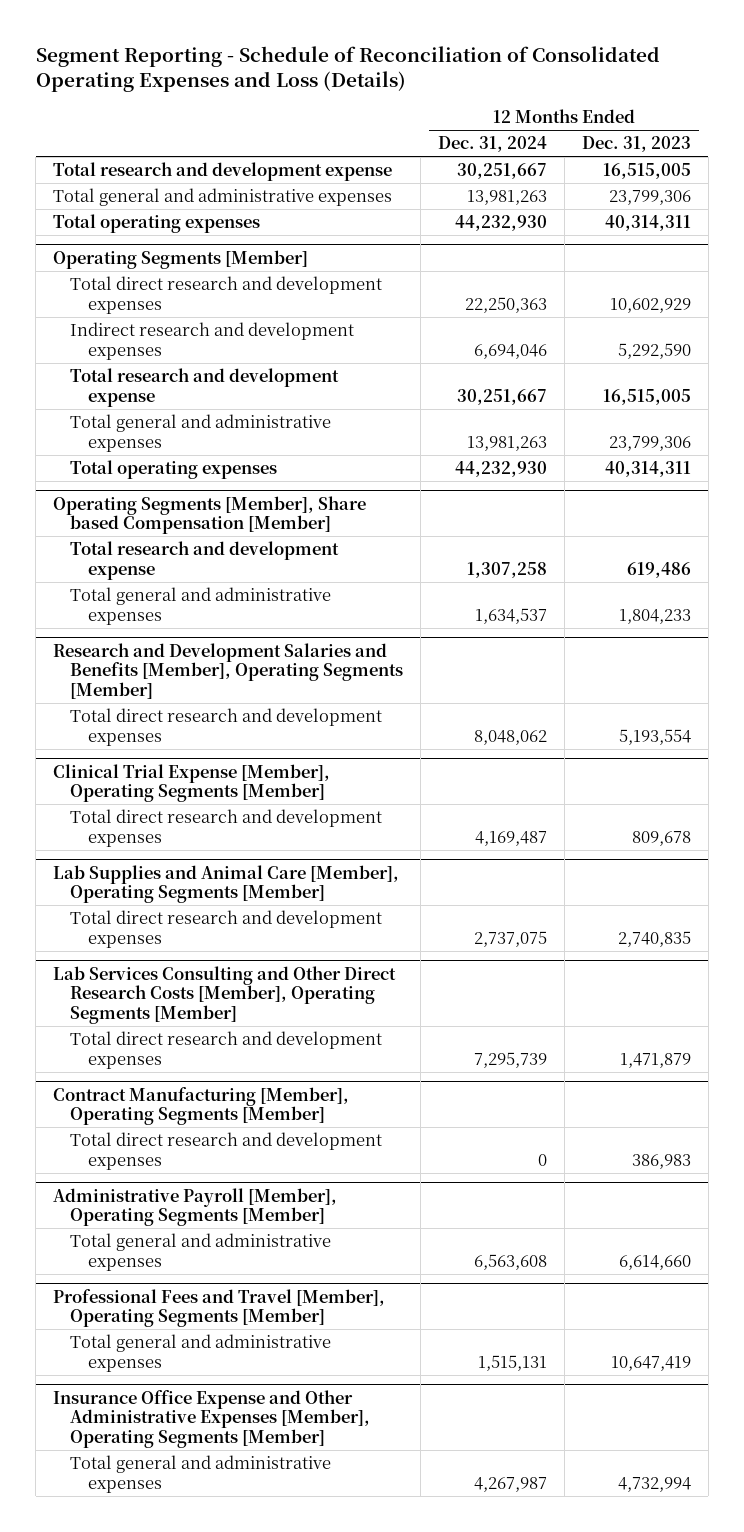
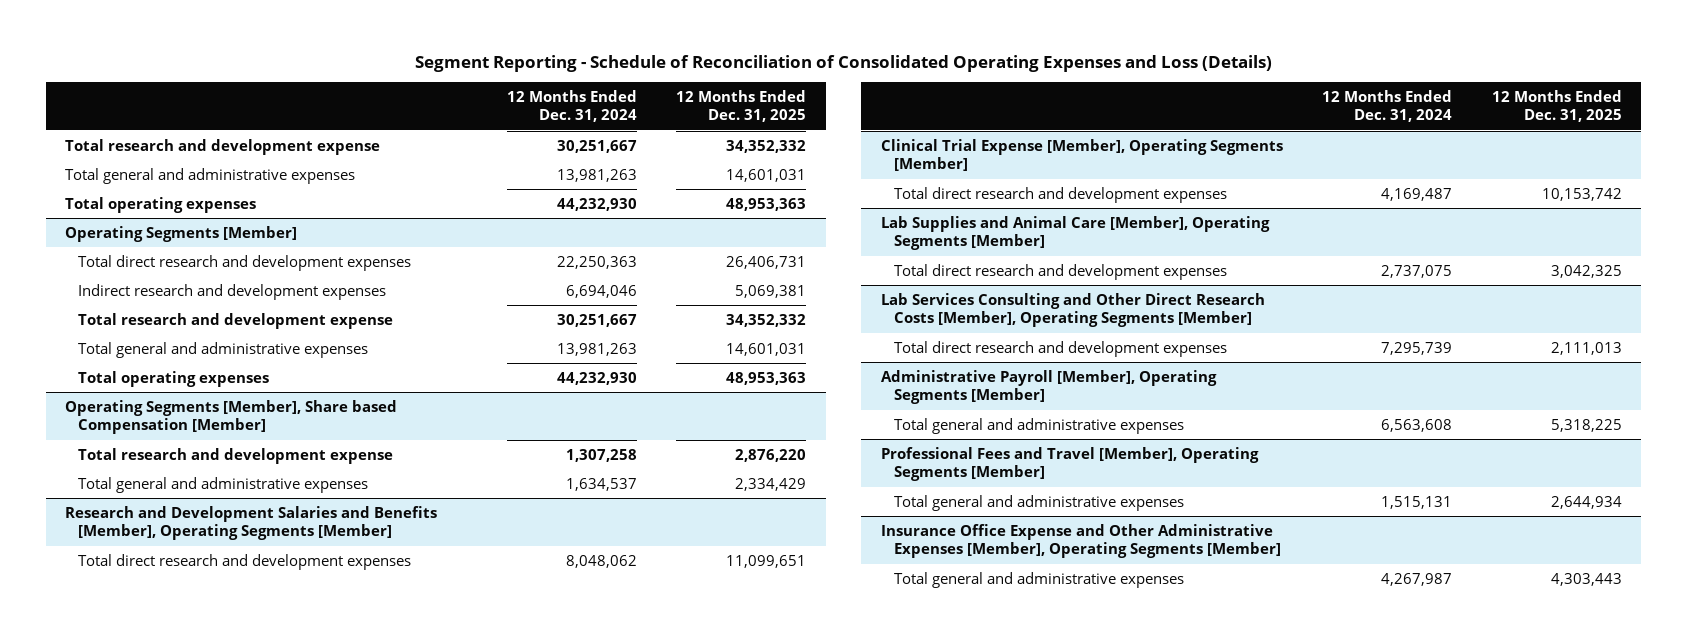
- | 12 Months Ended Dec. 31, 2024 | 12 Months Ended Dec. 31, 2023
+ | 12 Months Ended Dec. 31, 2024 | 12 Months Ended Dec. 31, 2025
- Contract Manufacturing [Member], Operating Segments [Member]
- Total direct research and development expenses | 0 | 386,983

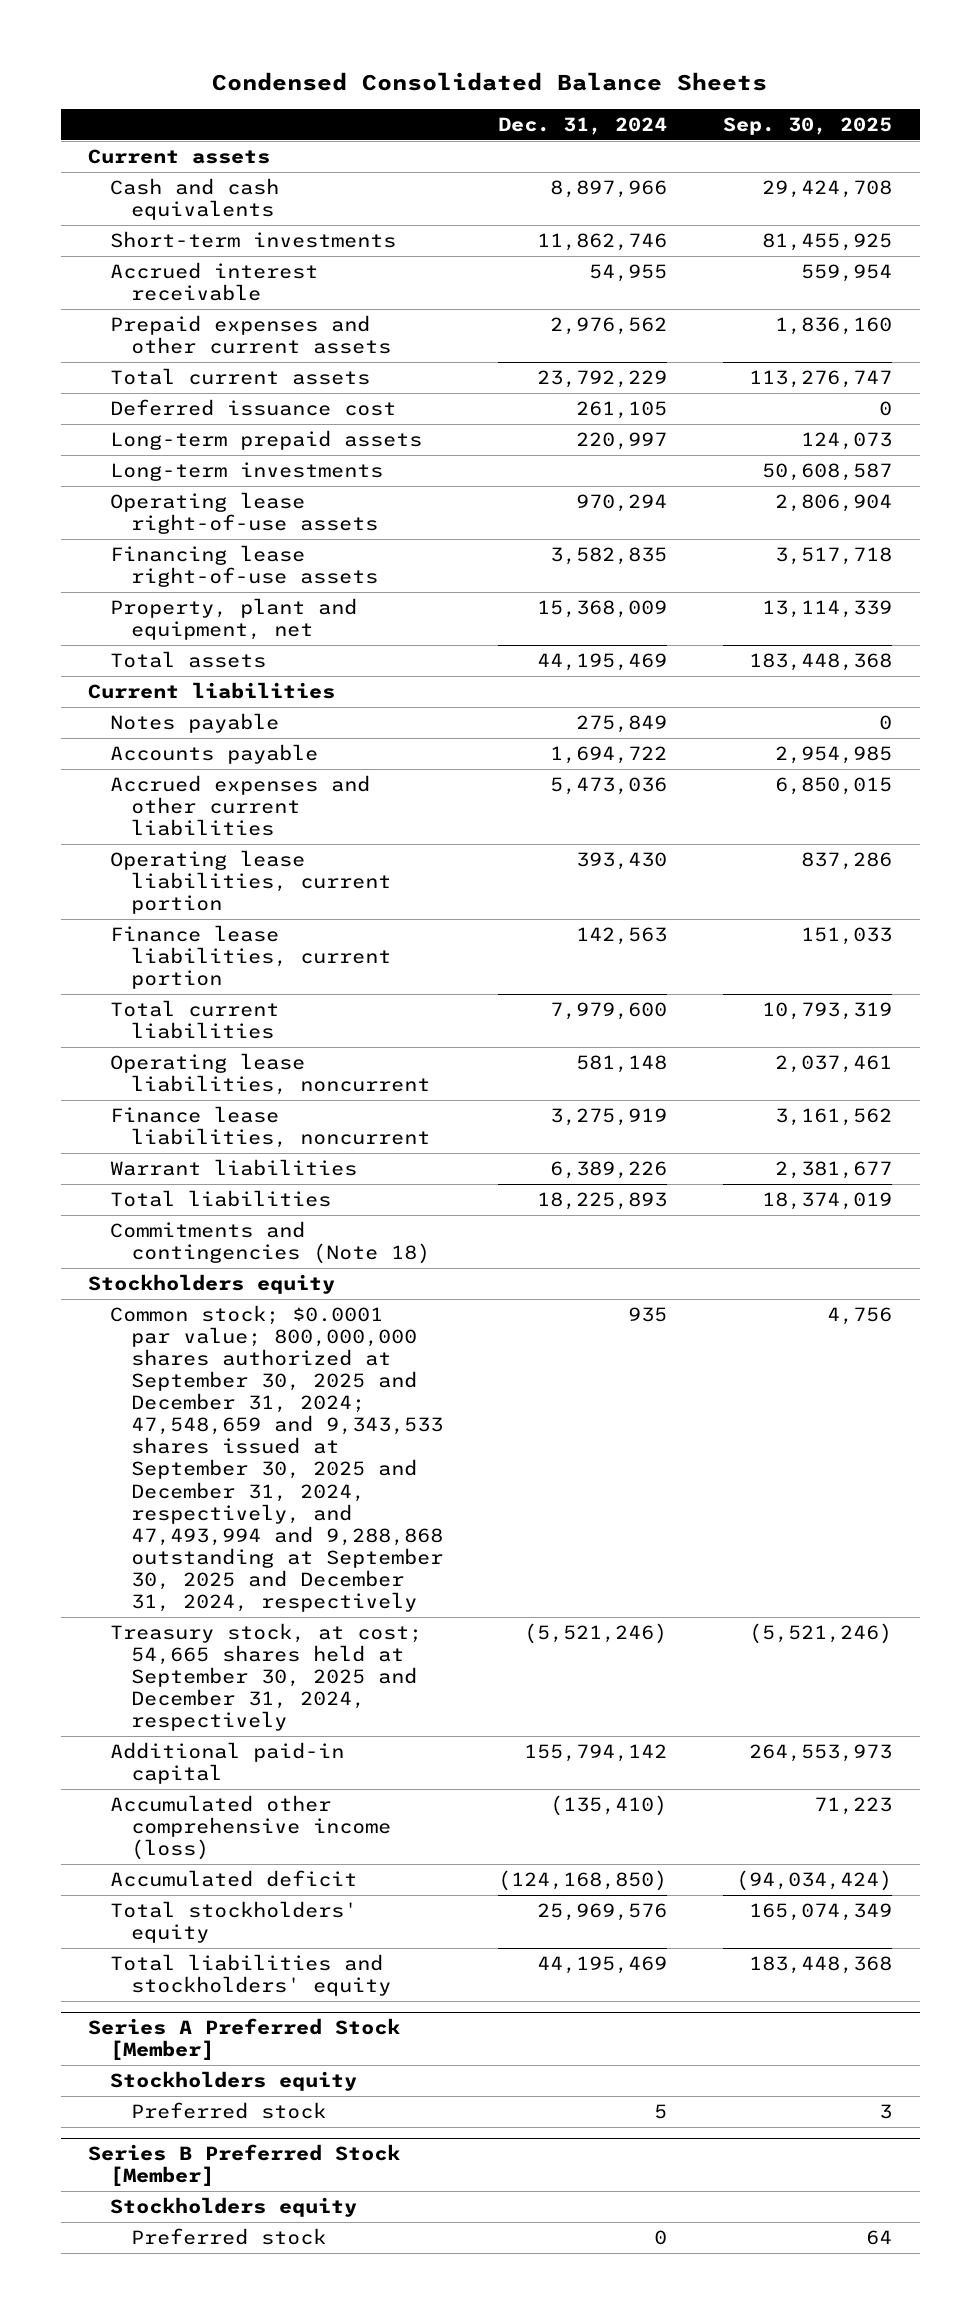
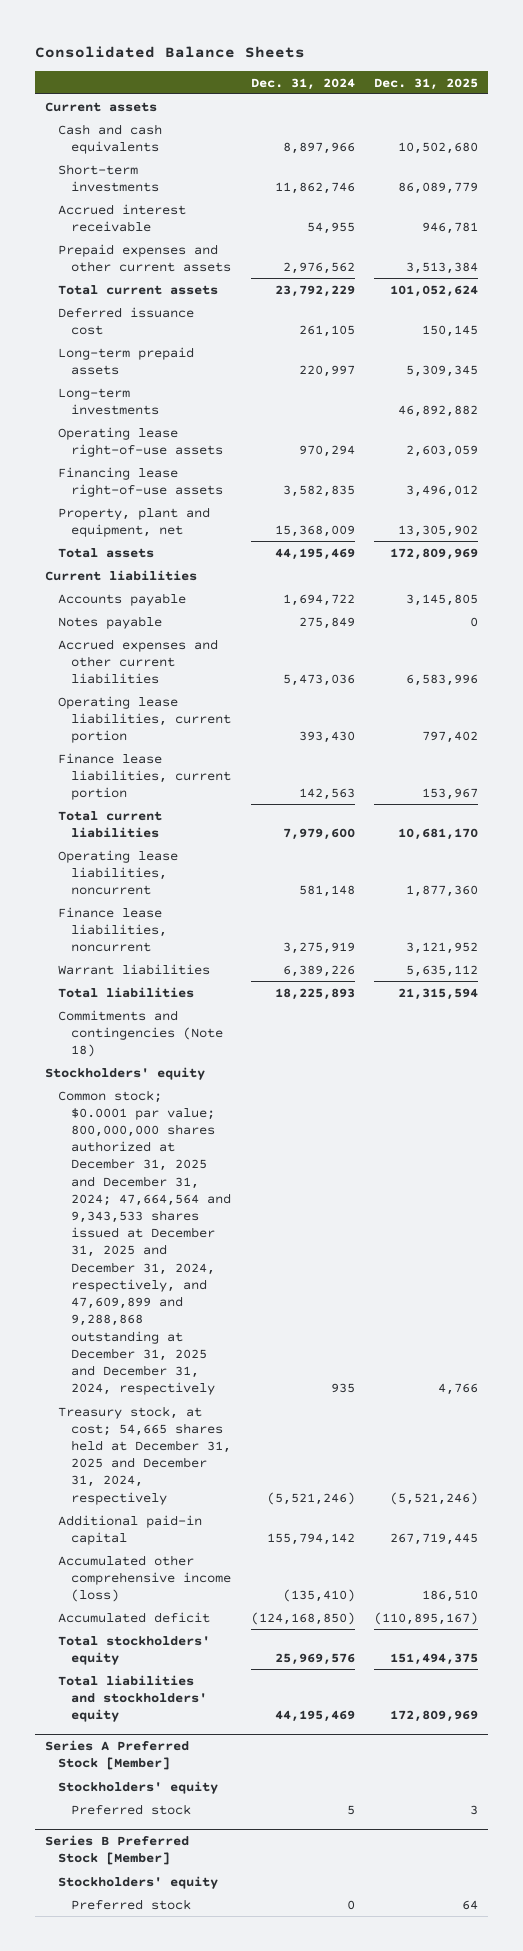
- Condensed Consolidated Balance Sheets
+ Consolidated Balance Sheets
- | Dec. 31, 2024 | Sep. 30, 2025
+ | Dec. 31, 2024 | Dec. 31, 2025
moved down: Notes payable | 275,849 | 0
- Stockholders equity
- Common stock; $0.0001 par value; 800,000,000 shares authorized at September 30, 2025 and December 31, 2024; 47,548,659 and 9,343,533 shares issued at September 30, 2025 and December 31, 2024, respectively, and 47,493,994 and 9,288,868 outstanding at September 30, 2025 and December 31, 2024, respectively | 935 | 4,756
- Treasury stock, at cost; 54,665 shares held at September 30, 2025 and December 31, 2024, respectively | (5,521,246) | (5,521,246)
+ Stockholders' equity
+ Common stock; $0.0001 par value; 800,000,000 shares authorized at December 31, 2025 and December 31, 2024; 47,664,564 and 9,343,533 shares issued at December 31, 2025 and December 31, 2024, respectively, and 47,609,899 and 9,288,868 outstanding at December 31, 2025 and December 31, 2024, respectively | 935 | 4,766
+ Treasury stock, at cost; 54,665 shares held at December 31, 2025 and December 31, 2024, respectively | (5,521,246) | (5,521,246)
@ Series A Preferred Stock [Member]
- Stockholders equity
+ Stockholders' equity
@ Series B Preferred Stock [Member]
- Stockholders equity
+ Stockholders' equity

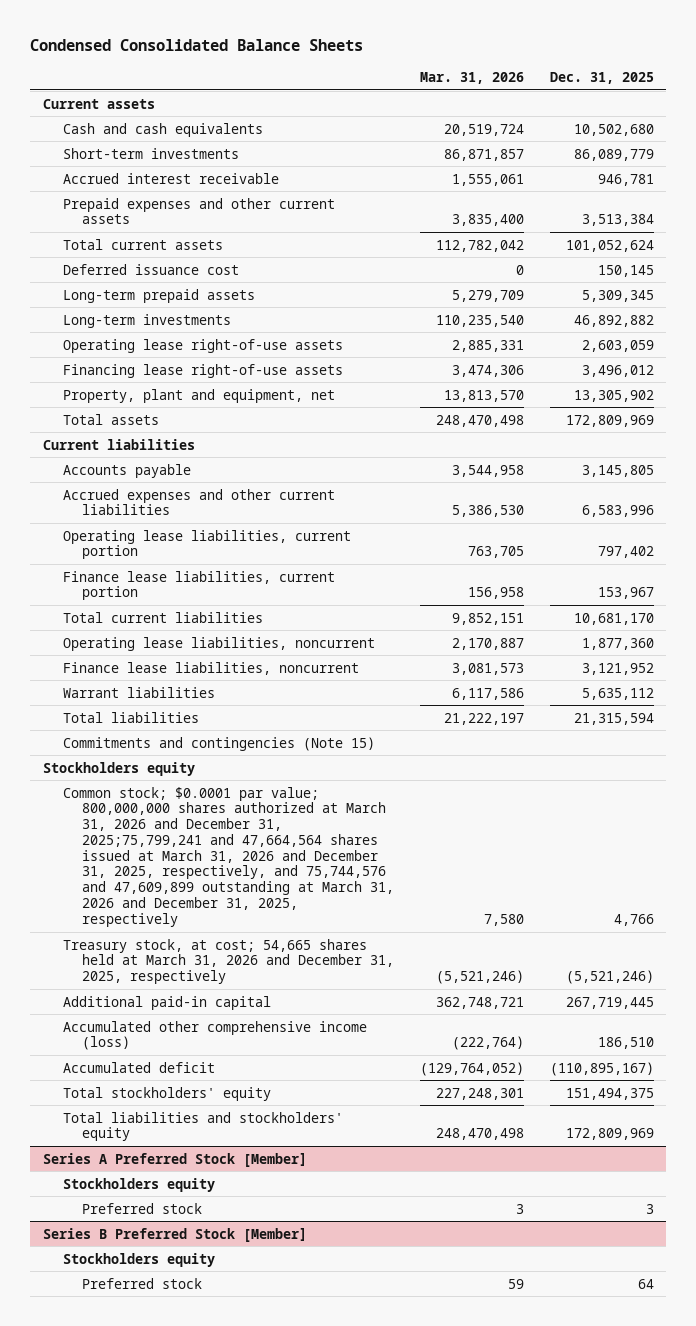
- Consolidated Balance Sheets
+ Condensed Consolidated Balance Sheets
- | Dec. 31, 2024 | Dec. 31, 2025
+ | Mar. 31, 2026 | Dec. 31, 2025
- Notes payable | 275,849 | 0
- Commitments and contingencies (Note 18)
- Stockholders' equity
- Common stock; $0.0001 par value; 800,000,000 shares authorized at December 31, 2025 and December 31, 2024; 47,664,564 and 9,343,533 shares issued at December 31, 2025 and December 31, 2024, respectively, and 47,609,899 and 9,288,868 outstanding at December 31, 2025 and December 31, 2024, respectively | 935 | 4,766
- Treasury stock, at cost; 54,665 shares held at December 31, 2025 and December 31, 2024, respectively | (5,521,246) | (5,521,246)
+ Commitments and contingencies (Note 15)
+ Stockholders equity
+ Common stock; $0.0001 par value; 800,000,000 shares authorized at March 31, 2026 and December 31, 2025;75,799,241 and 47,664,564 shares issued at March 31, 2026 and December 31, 2025, respectively, and 75,744,576 and 47,609,899 outstanding at March 31, 2026 and December 31, 2025, respectively | 7,580 | 4,766
+ Treasury stock, at cost; 54,665 shares held at March 31, 2026 and December 31, 2025, respectively | (5,521,246) | (5,521,246)
@ Series A Preferred Stock [Member]
- Stockholders' equity
+ Stockholders equity
@ Series B Preferred Stock [Member]
- Stockholders' equity
+ Stockholders equity

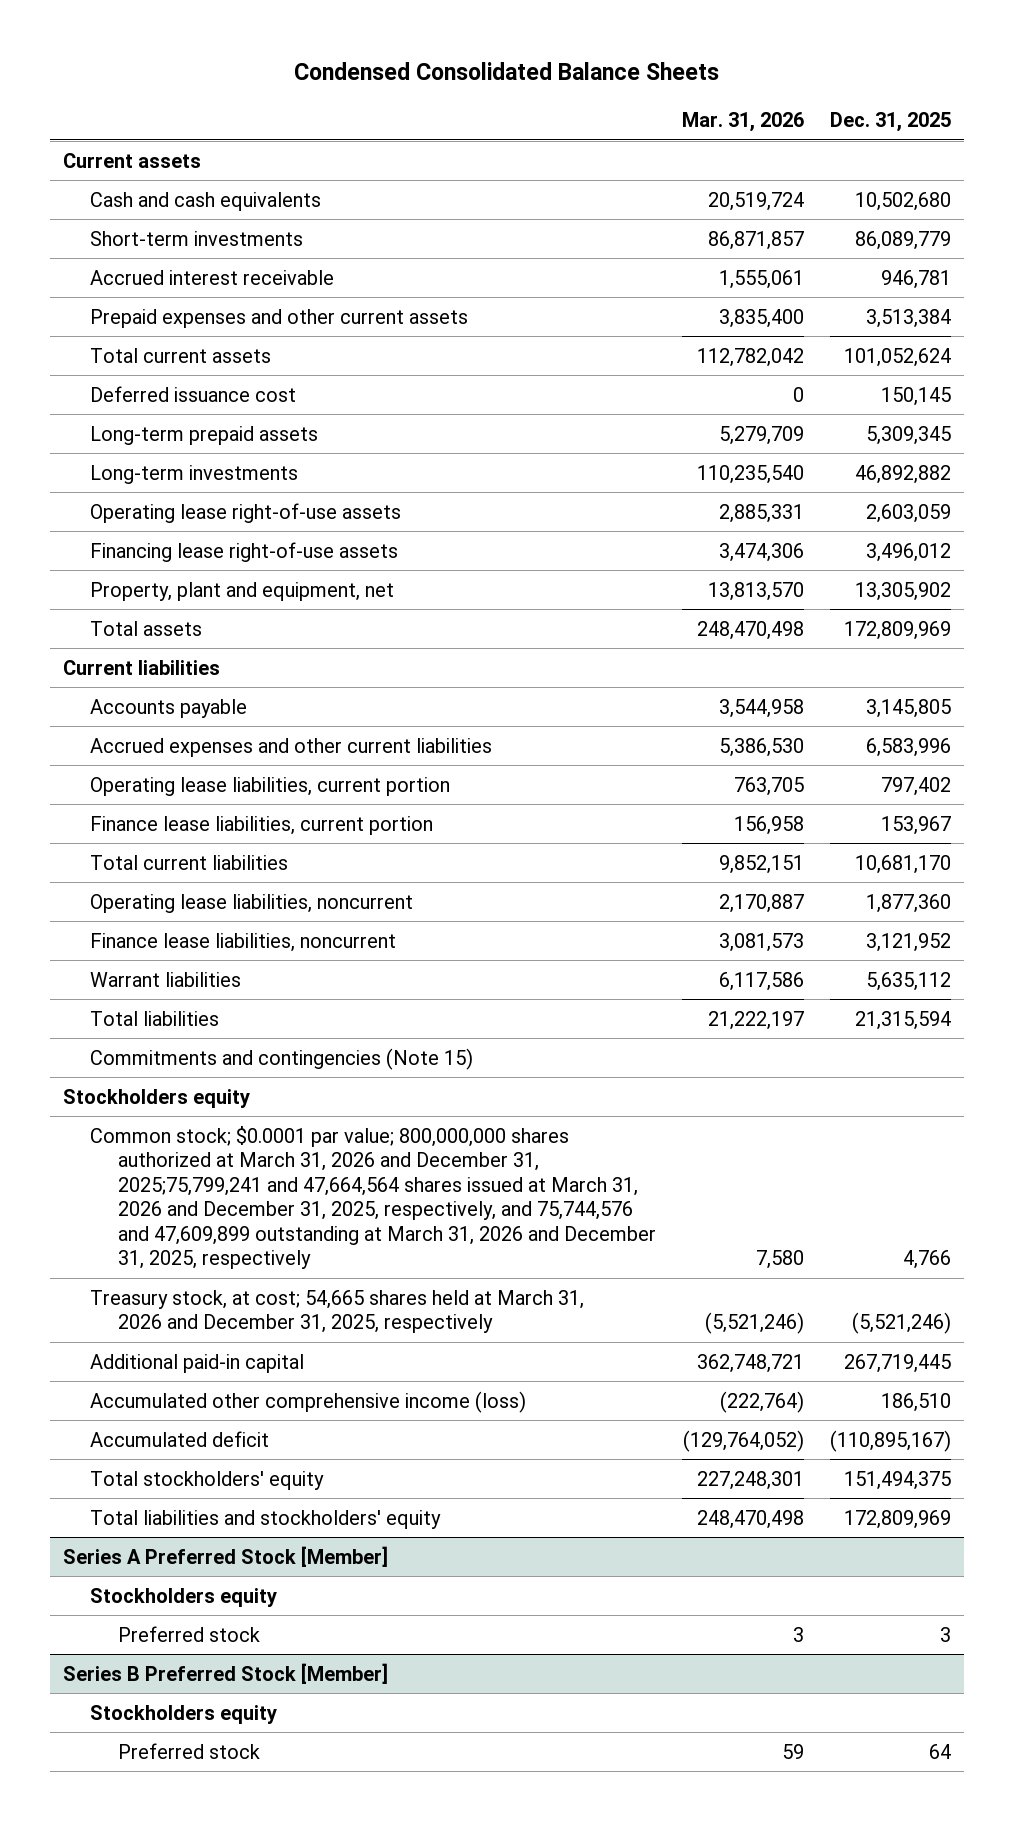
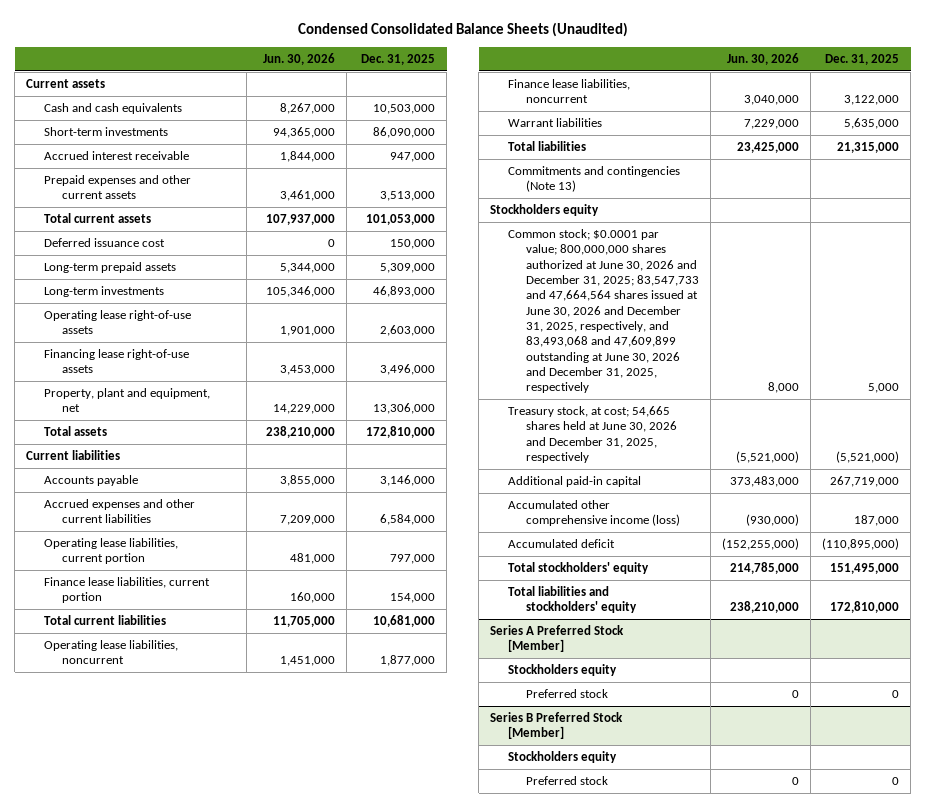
- Condensed Consolidated Balance Sheets
+ Condensed Consolidated Balance Sheets (Unaudited)
- | Mar. 31, 2026 | Dec. 31, 2025
+ | Jun. 30, 2026 | Dec. 31, 2025
- Cash and cash equivalents | 20,519,724 | 10,502,680
- Short-term investments | 86,871,857 | 86,089,779
- Accrued interest receivable | 1,555,061 | 946,781
- Prepaid expenses and other current assets | 3,835,400 | 3,513,384
- Total current assets | 112,782,042 | 101,052,624
- Deferred issuance cost | 0 | 150,145
- Long-term prepaid assets | 5,279,709 | 5,309,345
- Long-term investments | 110,235,540 | 46,892,882
- Operating lease right-of-use assets | 2,885,331 | 2,603,059
- Financing lease right-of-use assets | 3,474,306 | 3,496,012
- Property, plant and equipment, net | 13,813,570 | 13,305,902
- Total assets | 248,470,498 | 172,809,969
+ Cash and cash equivalents | 8,267,000 | 10,503,000
+ Short-term investments | 94,365,000 | 86,090,000
+ Accrued interest receivable | 1,844,000 | 947,000
+ Prepaid expenses and other current assets | 3,461,000 | 3,513,000
+ Total current assets | 107,937,000 | 101,053,000
+ Deferred issuance cost | 0 | 150,000
+ Long-term prepaid assets | 5,344,000 | 5,309,000
+ Long-term investments | 105,346,000 | 46,893,000
+ Operating lease right-of-use assets | 1,901,000 | 2,603,000
+ Financing lease right-of-use assets | 3,453,000 | 3,496,000
+ Property, plant and equipment, net | 14,229,000 | 13,306,000
+ Total assets | 238,210,000 | 172,810,000
- Accounts payable | 3,544,958 | 3,145,805
- Accrued expenses and other current liabilities | 5,386,530 | 6,583,996
- Operating lease liabilities, current portion | 763,705 | 797,402
- Finance lease liabilities, current portion | 156,958 | 153,967
- Total current liabilities | 9,852,151 | 10,681,170
- Operating lease liabilities, noncurrent | 2,170,887 | 1,877,360
- Finance lease liabilities, noncurrent | 3,081,573 | 3,121,952
- Warrant liabilities | 6,117,586 | 5,635,112
- Total liabilities | 21,222,197 | 21,315,594
- Commitments and contingencies (Note 15)
+ Accounts payable | 3,855,000 | 3,146,000
+ Accrued expenses and other current liabilities | 7,209,000 | 6,584,000
+ Operating lease liabilities, current portion | 481,000 | 797,000
+ Finance lease liabilities, current portion | 160,000 | 154,000
+ Total current liabilities | 11,705,000 | 10,681,000
+ Operating lease liabilities, noncurrent | 1,451,000 | 1,877,000
+ Finance lease liabilities, noncurrent | 3,040,000 | 3,122,000
+ Warrant liabilities | 7,229,000 | 5,635,000
+ Total liabilities | 23,425,000 | 21,315,000
+ Commitments and contingencies (Note 13)
- Common stock; $0.0001 par value; 800,000,000 shares authorized at March 31, 2026 and December 31, 2025;75,799,241 and 47,664,564 shares issued at March 31, 2026 and December 31, 2025, respectively, and 75,744,576 and 47,609,899 outstanding at March 31, 2026 and December 31, 2025, respectively | 7,580 | 4,766
- Treasury stock, at cost; 54,665 shares held at March 31, 2026 and December 31, 2025, respectively | (5,521,246) | (5,521,246)
- Additional paid-in capital | 362,748,721 | 267,719,445
- Accumulated other comprehensive income (loss) | (222,764) | 186,510
- Accumulated deficit | (129,764,052) | (110,895,167)
- Total stockholders' equity | 227,248,301 | 151,494,375
- Total liabilities and stockholders' equity | 248,470,498 | 172,809,969
+ Common stock; $0.0001 par value; 800,000,000 shares authorized at June 30, 2026 and December 31, 2025; 83,547,733 and 47,664,564 shares issued at June 30, 2026 and December 31, 2025, respectively, and 83,493,068 and 47,609,899 outstanding at June 30, 2026 and December 31, 2025, respectively | 8,000 | 5,000
+ Treasury stock, at cost; 54,665 shares held at June 30, 2026 and December 31, 2025, respectively | (5,521,000) | (5,521,000)
+ Additional paid-in capital | 373,483,000 | 267,719,000
+ Accumulated other comprehensive income (loss) | (930,000) | 187,000
+ Accumulated deficit | (152,255,000) | (110,895,000)
+ Total stockholders' equity | 214,785,000 | 151,495,000
+ Total liabilities and stockholders' equity | 238,210,000 | 172,810,000
@ Series A Preferred Stock [Member]
- Preferred stock | 3 | 3
+ Preferred stock | 0 | 0
@ Series B Preferred Stock [Member]
- Preferred stock | 59 | 64
+ Preferred stock | 0 | 0

